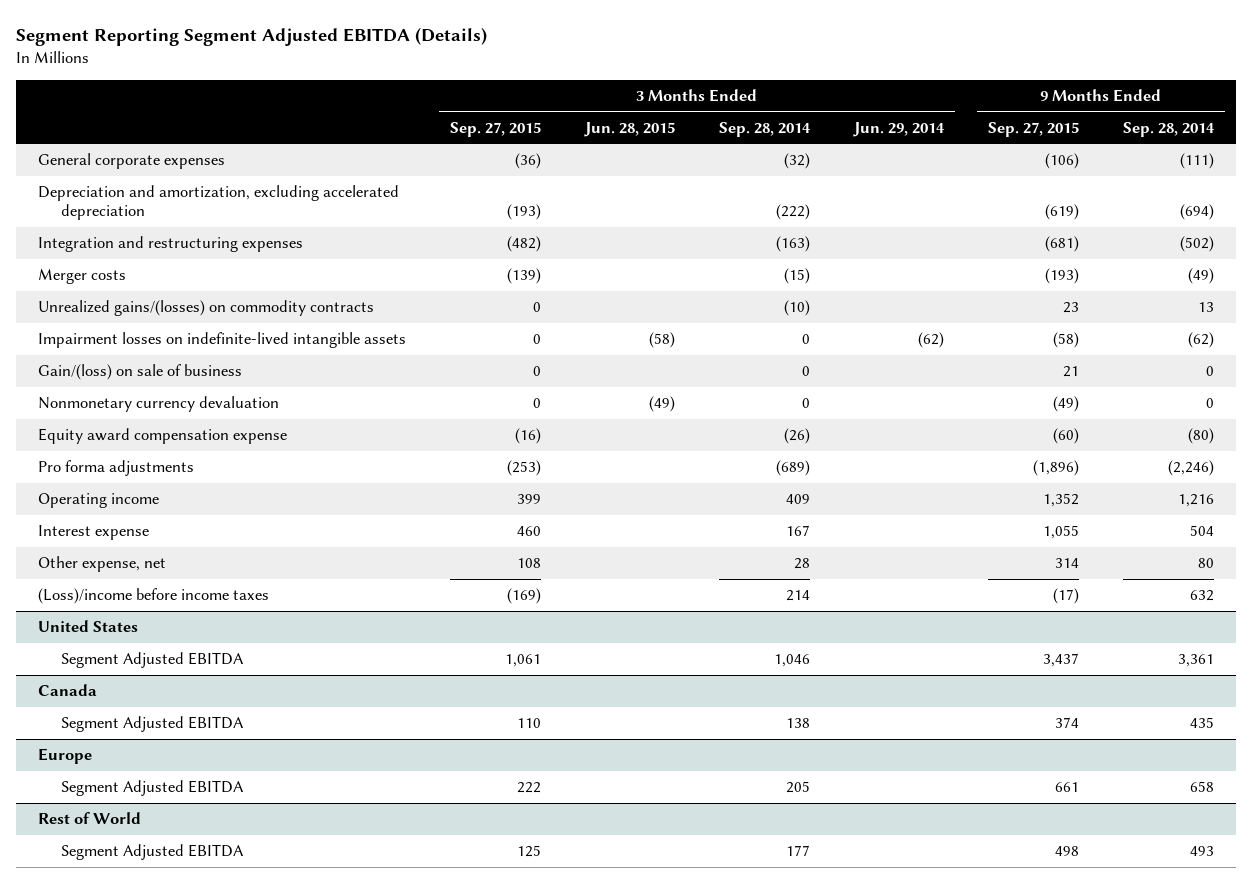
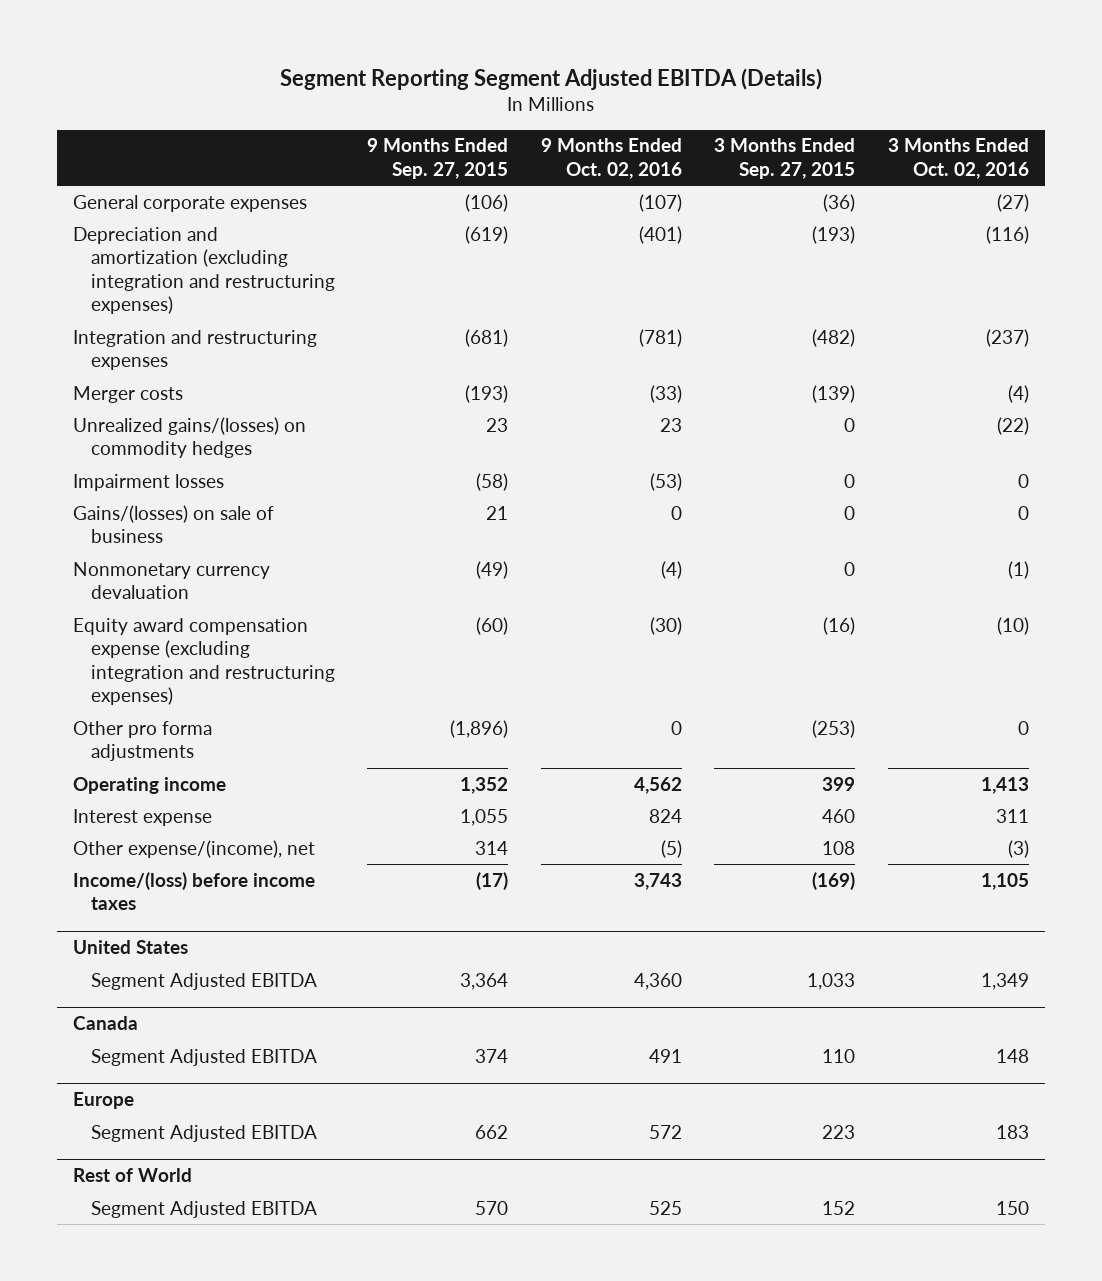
- | 3 Months Ended Sep. 27, 2015 | 3 Months Ended Jun. 28, 2015 | 3 Months Ended Sep. 28, 2014 | 3 Months Ended Jun. 29, 2014 | 9 Months Ended Sep. 27, 2015 | 9 Months Ended Sep. 28, 2014
+ | 9 Months Ended Sep. 27, 2015 | 9 Months Ended Oct. 02, 2016 | 3 Months Ended Sep. 27, 2015 | 3 Months Ended Oct. 02, 2016
- Depreciation and amortization, excluding accelerated depreciation | (193) | | (222) | | (619) | (694)
+ Depreciation and amortization (excluding integration and restructuring expenses) | (619) | (401) | (193) | (116)
- Unrealized gains/(losses) on commodity contracts | 0 | | (10) | | 23 | 13
- Impairment losses on indefinite-lived intangible assets | 0 | (58) | 0 | (62) | (58) | (62)
- Gain/(loss) on sale of business | 0 | | 0 | | 21 | 0
+ Unrealized gains/(losses) on commodity hedges | 23 | 23 | 0 | (22)
+ Impairment losses | (58) | (53) | 0 | 0
+ Gains/(losses) on sale of business | 21 | 0 | 0 | 0
- Equity award compensation expense | (16) | | (26) | | (60) | (80)
- Pro forma adjustments | (253) | | (689) | | (1,896) | (2,246)
+ Equity award compensation expense (excluding integration and restructuring expenses) | (60) | (30) | (16) | (10)
+ Other pro forma adjustments | (1,896) | 0 | (253) | 0
- Other expense, net | 108 | | 28 | | 314 | 80
- (Loss)/income before income taxes | (169) | | 214 | | (17) | 632
+ Other expense/(income), net | 314 | (5) | 108 | (3)
+ Income/(loss) before income taxes | (17) | 3,743 | (169) | 1,105
@ United States
- Segment Adjusted EBITDA | 1,061 | | 1,046 | | 3,437 | 3,361
+ Segment Adjusted EBITDA | 3,364 | 4,360 | 1,033 | 1,349
@ Europe
- Segment Adjusted EBITDA | 222 | | 205 | | 661 | 658
+ Segment Adjusted EBITDA | 662 | 572 | 223 | 183
@ Rest of World
- Segment Adjusted EBITDA | 125 | | 177 | | 498 | 493
+ Segment Adjusted EBITDA | 570 | 525 | 152 | 150

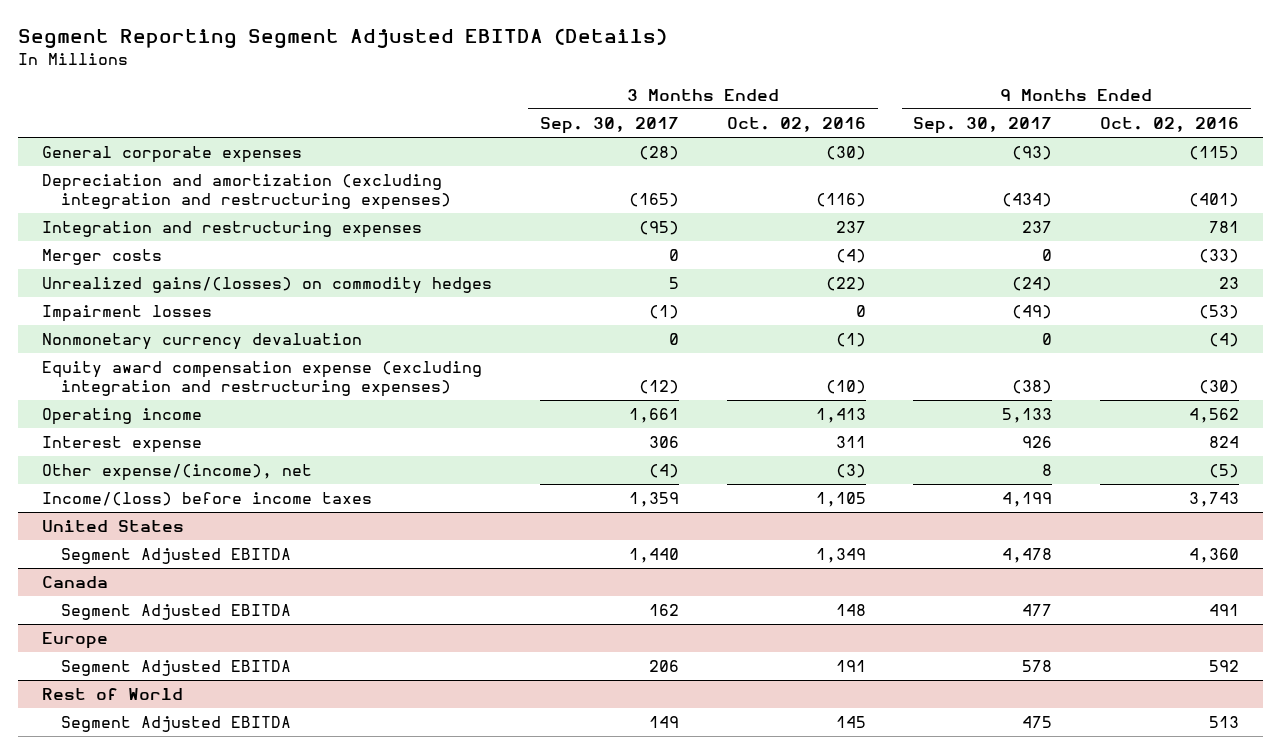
- | 9 Months Ended Sep. 27, 2015 | 9 Months Ended Oct. 02, 2016 | 3 Months Ended Sep. 27, 2015 | 3 Months Ended Oct. 02, 2016
+ | 3 Months Ended Sep. 30, 2017 | 3 Months Ended Oct. 02, 2016 | 9 Months Ended Sep. 30, 2017 | 9 Months Ended Oct. 02, 2016
- General corporate expenses | (106) | (107) | (36) | (27)
+ General corporate expenses | (28) | (30) | (93) | (115)
- Integration and restructuring expenses | (681) | (781) | (482) | (237)
+ Integration and restructuring expenses | (95) | 237 | 237 | 781
- Gains/(losses) on sale of business | 21 | 0 | 0 | 0
- Other pro forma adjustments | (1,896) | 0 | (253) | 0
@ Europe
- Segment Adjusted EBITDA | 662 | 572 | 223 | 183
+ Segment Adjusted EBITDA | 206 | 191 | 578 | 592
@ Rest of World
- Segment Adjusted EBITDA | 570 | 525 | 152 | 150
+ Segment Adjusted EBITDA | 149 | 145 | 475 | 513

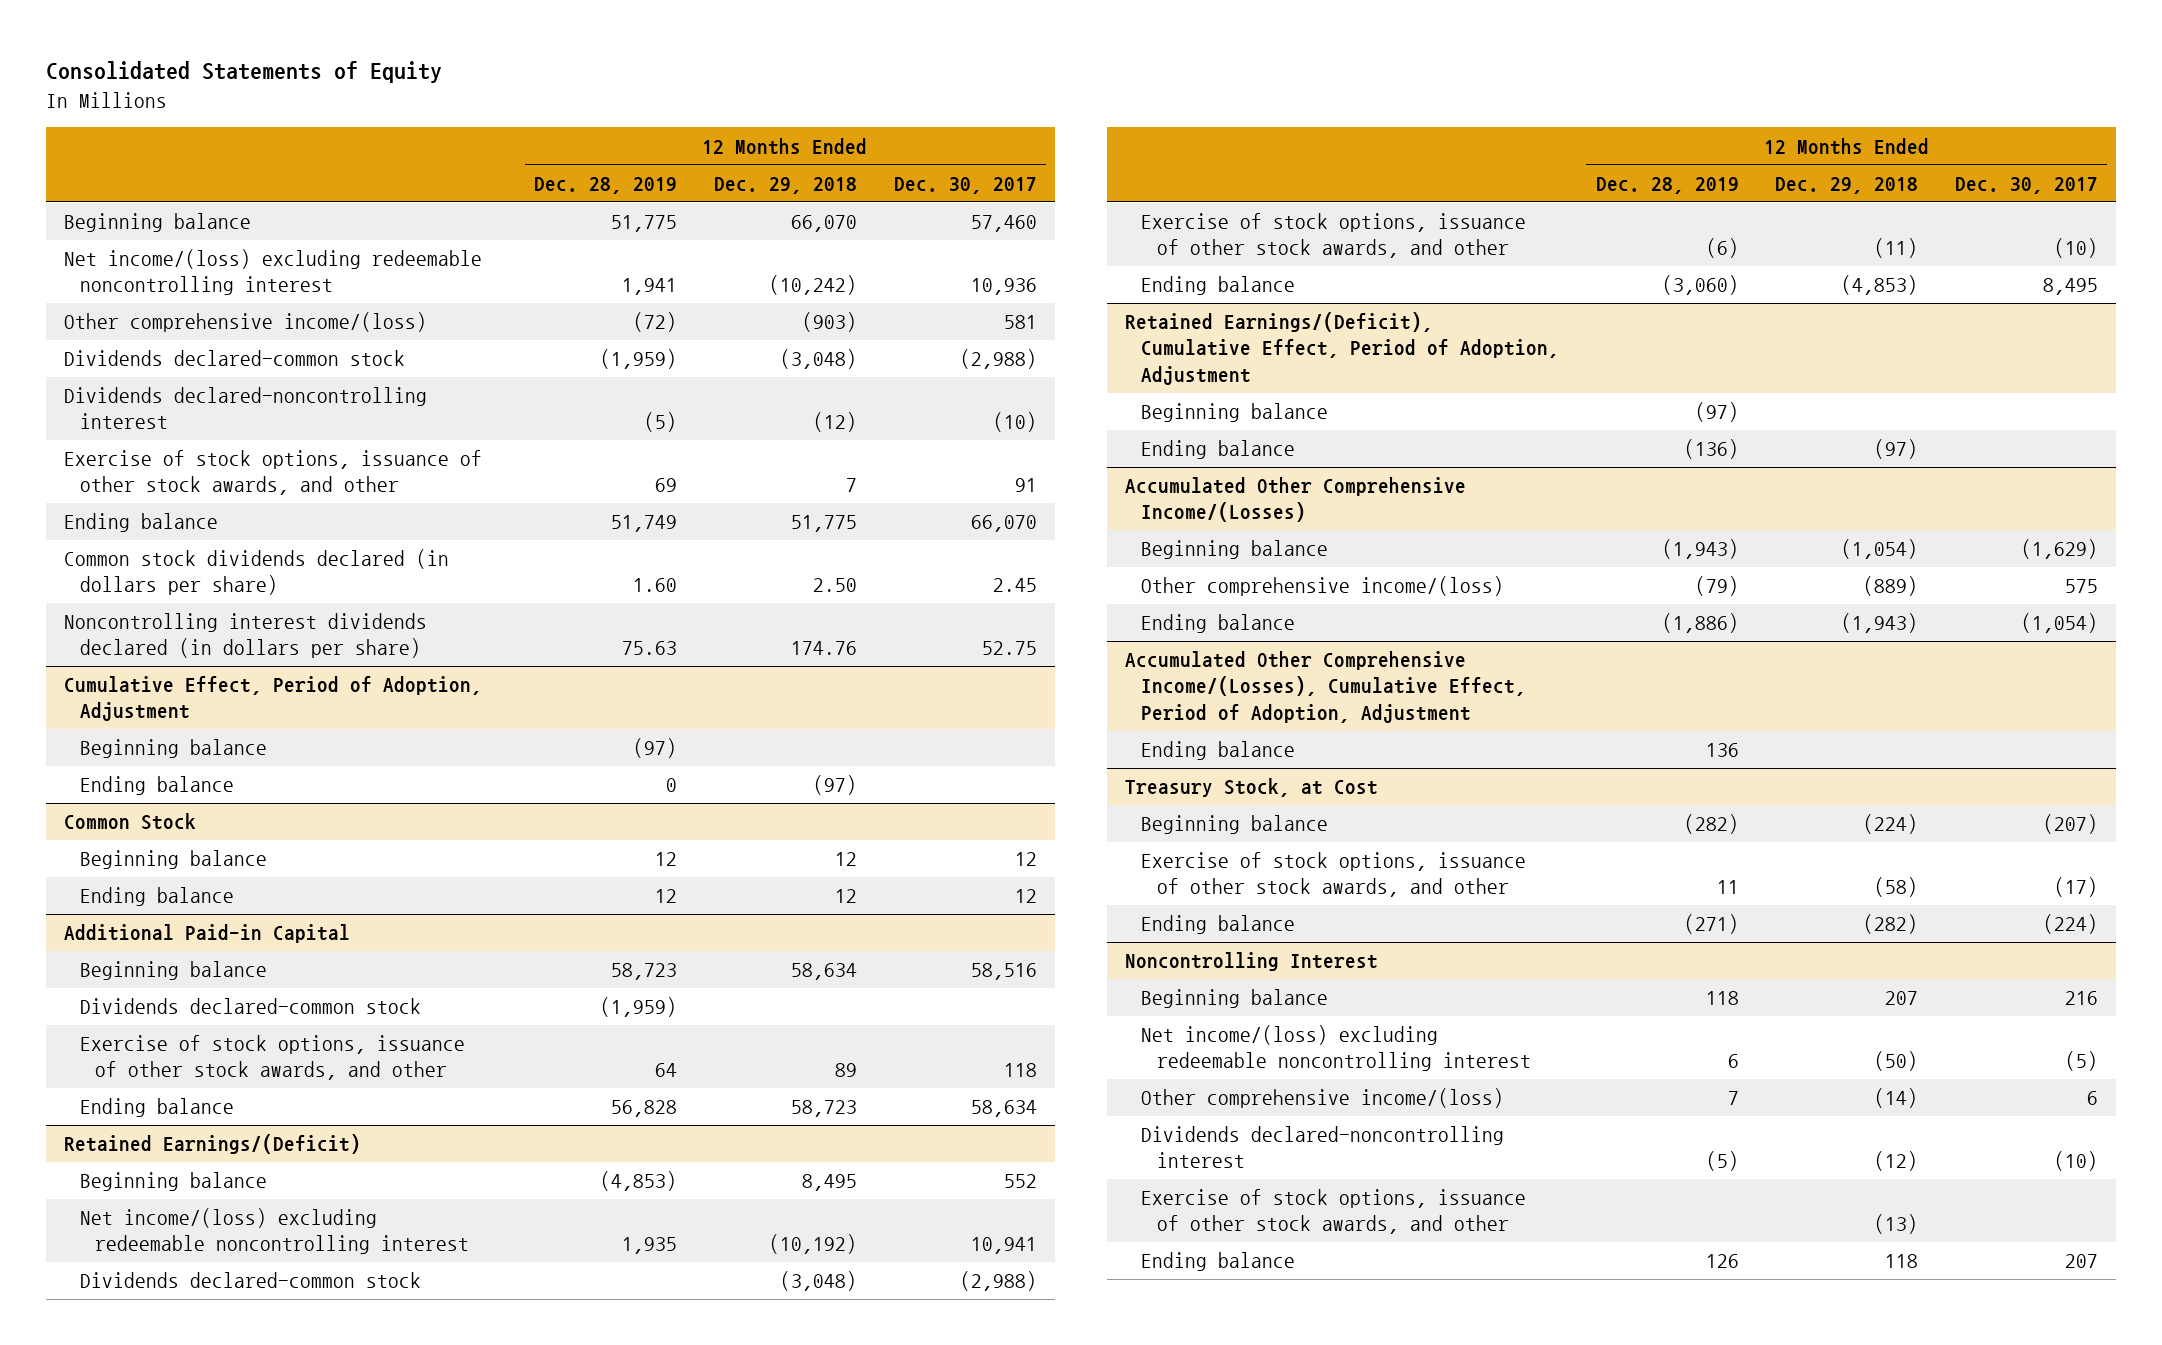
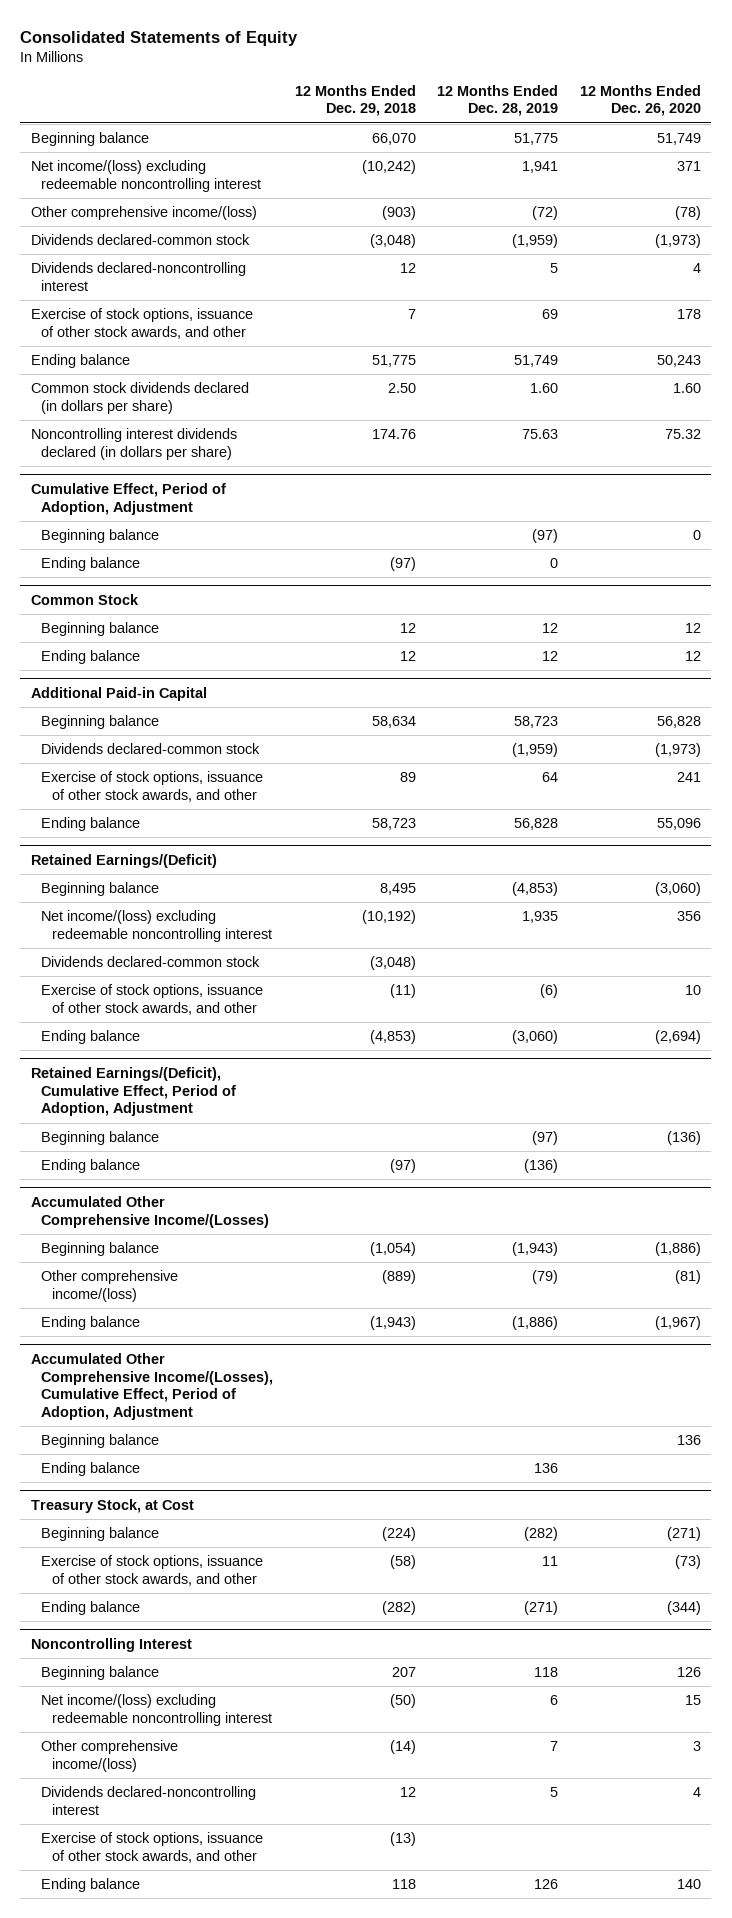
- | 12 Months Ended Dec. 28, 2019 | 12 Months Ended Dec. 29, 2018 | 12 Months Ended Dec. 30, 2017
+ | 12 Months Ended Dec. 29, 2018 | 12 Months Ended Dec. 28, 2019 | 12 Months Ended Dec. 26, 2020
- Dividends declared-noncontrolling interest | (5) | (12) | (10)
+ Dividends declared-noncontrolling interest | 12 | 5 | 4
@ Accumulated Other Comprehensive Income/(Losses), Cumulative Effect, Period of Adoption, Adjustment
+ Beginning balance | | | 136
@ Noncontrolling Interest
- Dividends declared-noncontrolling interest | (5) | (12) | (10)
+ Dividends declared-noncontrolling interest | 12 | 5 | 4

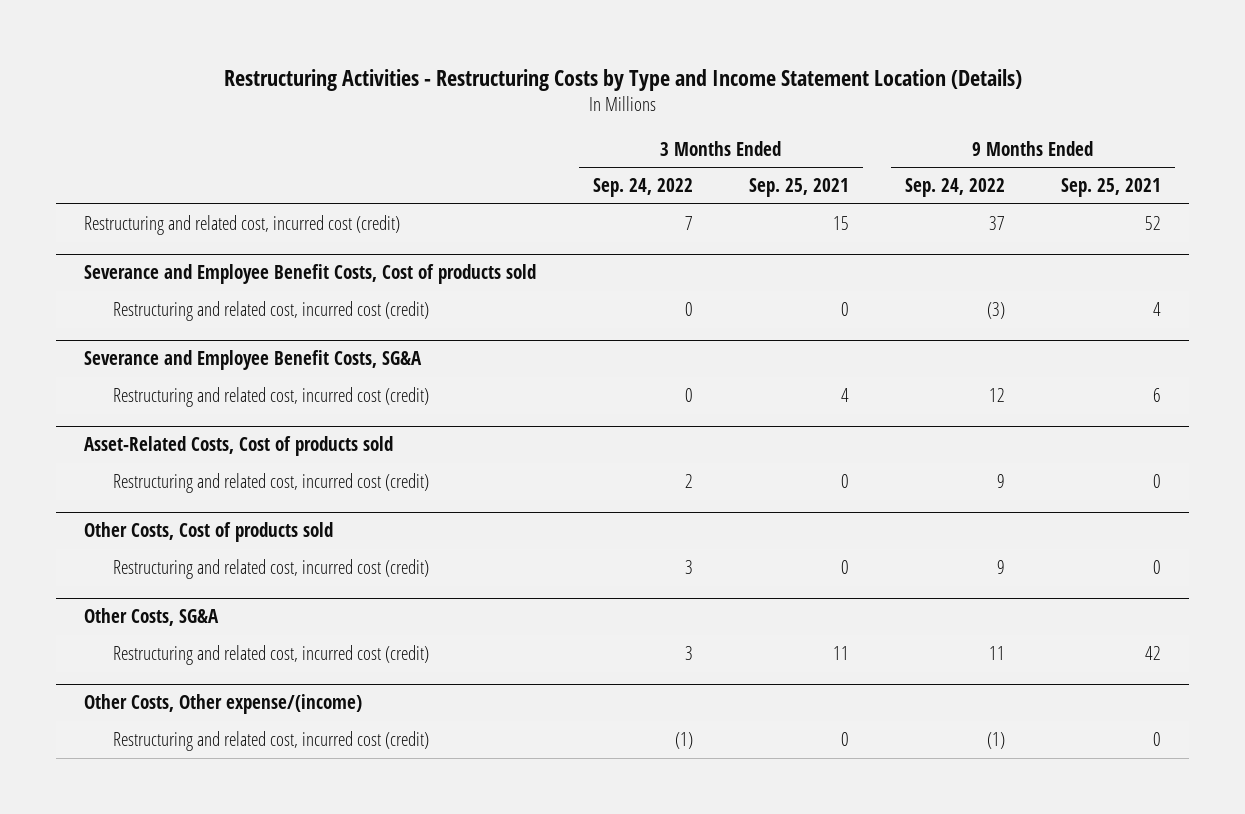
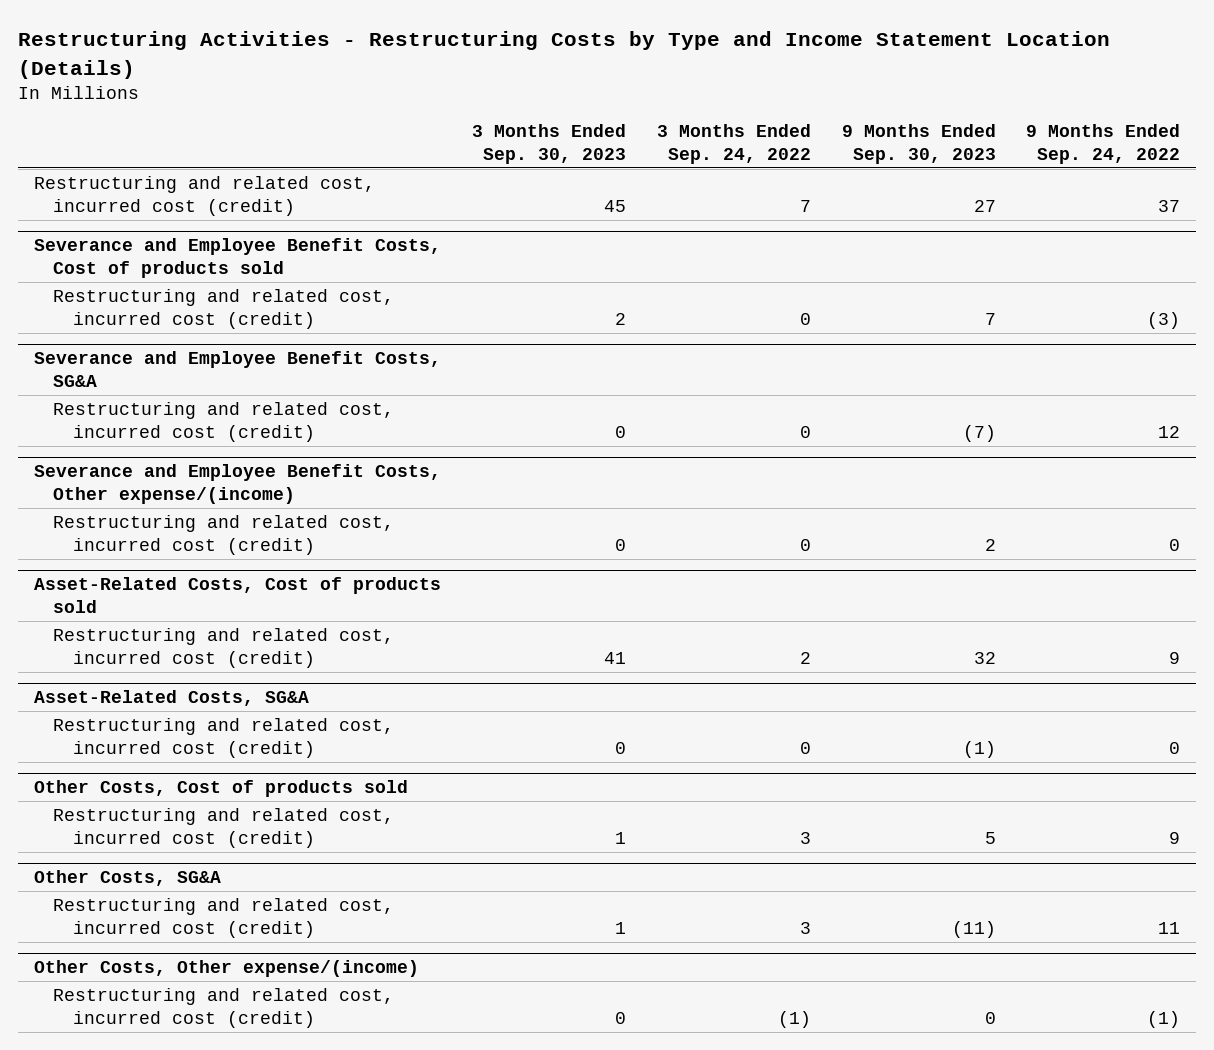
- | 3 Months Ended Sep. 24, 2022 | 3 Months Ended Sep. 25, 2021 | 9 Months Ended Sep. 24, 2022 | 9 Months Ended Sep. 25, 2021
+ | 3 Months Ended Sep. 30, 2023 | 3 Months Ended Sep. 24, 2022 | 9 Months Ended Sep. 30, 2023 | 9 Months Ended Sep. 24, 2022
+ Severance and Employee Benefit Costs, Other expense/(income)
+ Restructuring and related cost, incurred cost (credit) | 0 | 0 | 2 | 0
+ Asset-Related Costs, SG&A
+ Restructuring and related cost, incurred cost (credit) | 0 | 0 | (1) | 0

